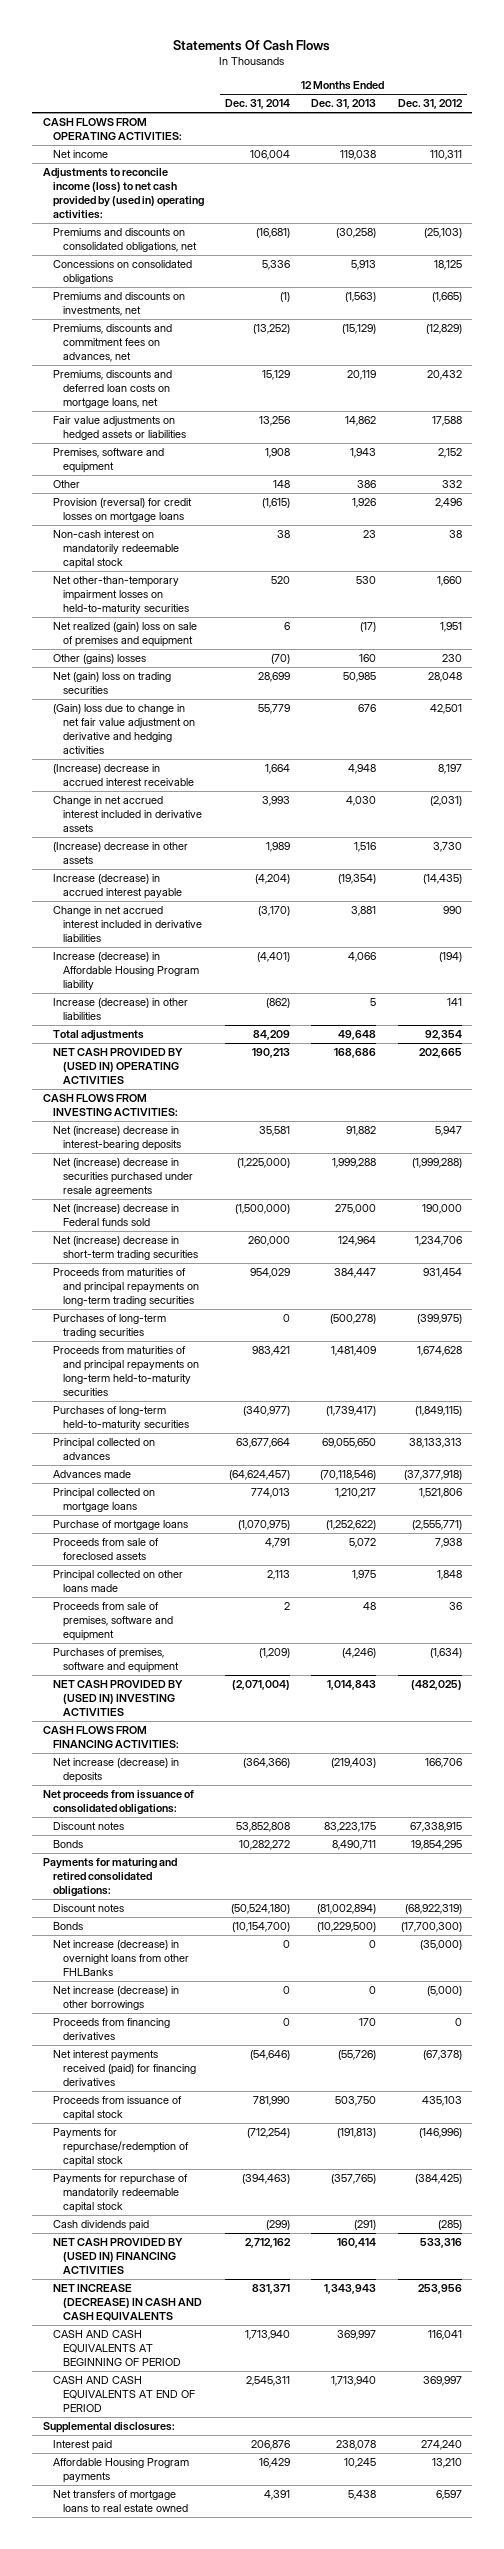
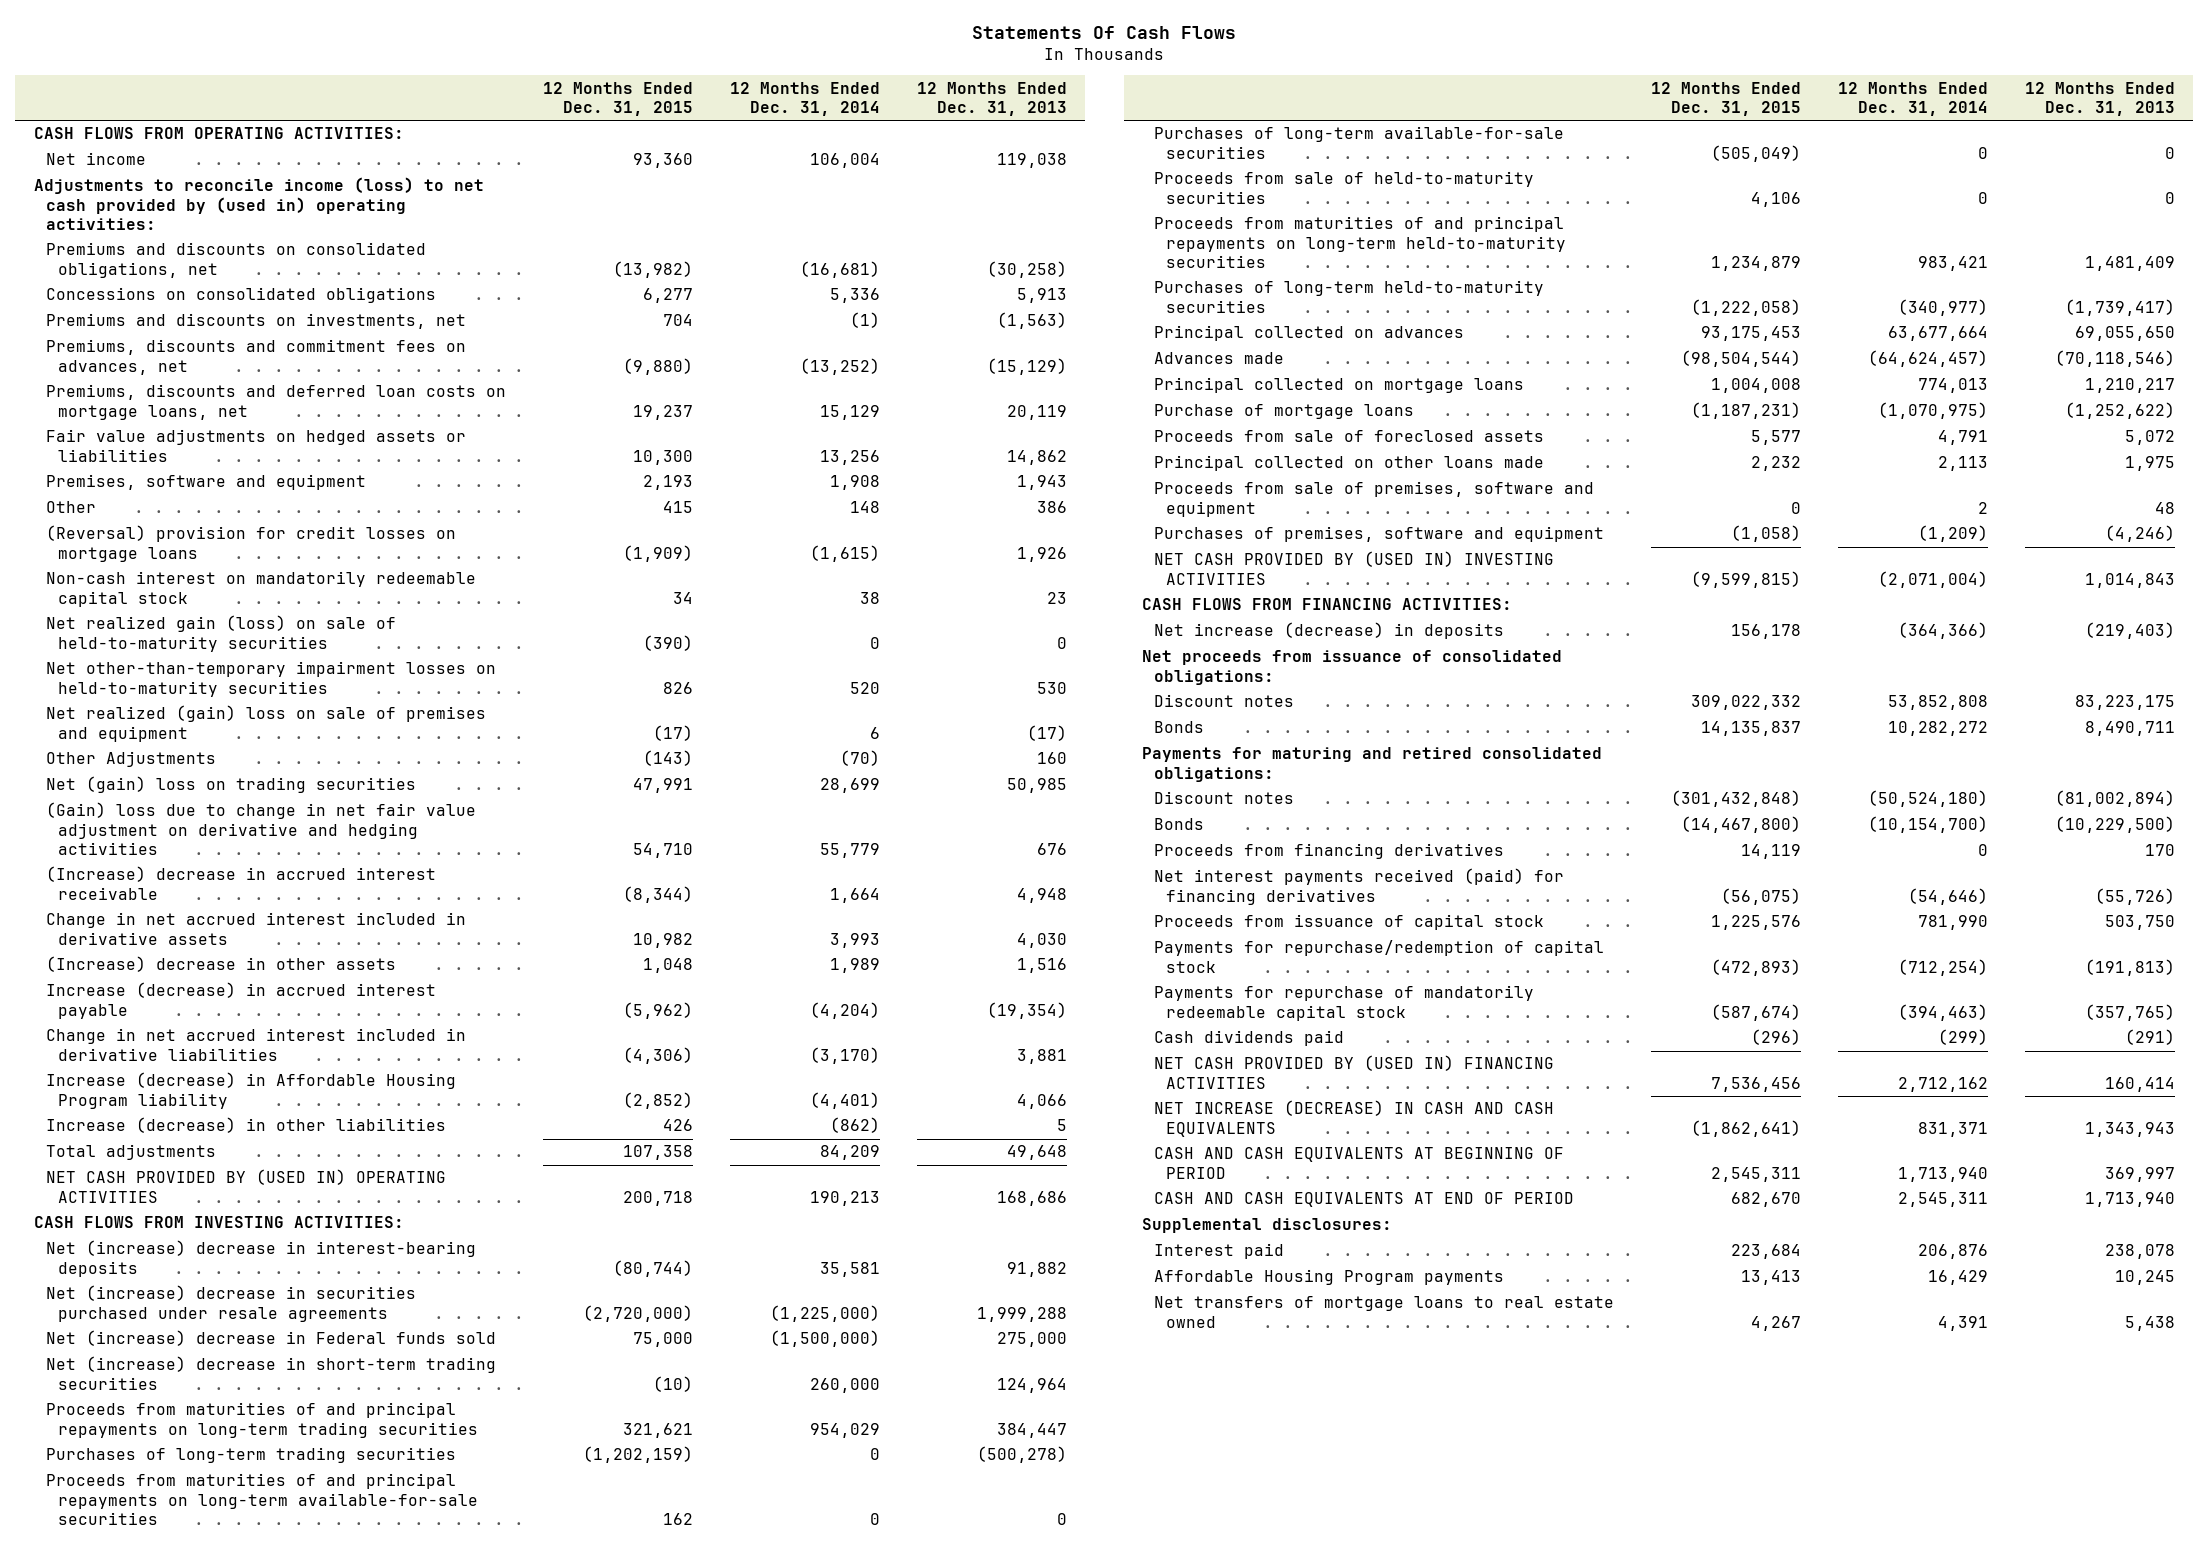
- | 12 Months Ended Dec. 31, 2014 | 12 Months Ended Dec. 31, 2013 | 12 Months Ended Dec. 31, 2012
+ | 12 Months Ended Dec. 31, 2015 | 12 Months Ended Dec. 31, 2014 | 12 Months Ended Dec. 31, 2013
- Provision (reversal) for credit losses on mortgage loans | (1,615) | 1,926 | 2,496
+ (Reversal) provision for credit losses on mortgage loans | (1,909) | (1,615) | 1,926
+ Net realized gain (loss) on sale of held-to-maturity securities | (390) | 0 | 0
- Other (gains) losses | (70) | 160 | 230
+ Other Adjustments | (143) | (70) | 160
+ Proceeds from maturities of and principal repayments on long-term available-for-sale securities | 162 | 0 | 0
+ Purchases of long-term available-for-sale securities | (505,049) | 0 | 0
+ Proceeds from sale of held-to-maturity securities | 4,106 | 0 | 0
- Net increase (decrease) in overnight loans from other FHLBanks | 0 | 0 | (35,000)
- Net increase (decrease) in other borrowings | 0 | 0 | (5,000)

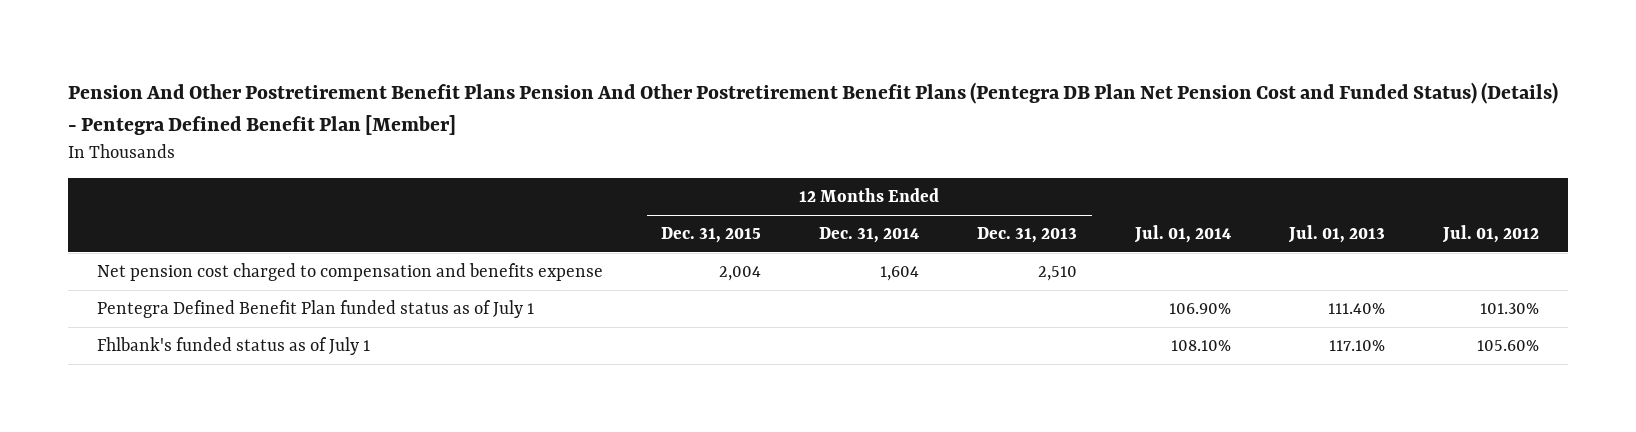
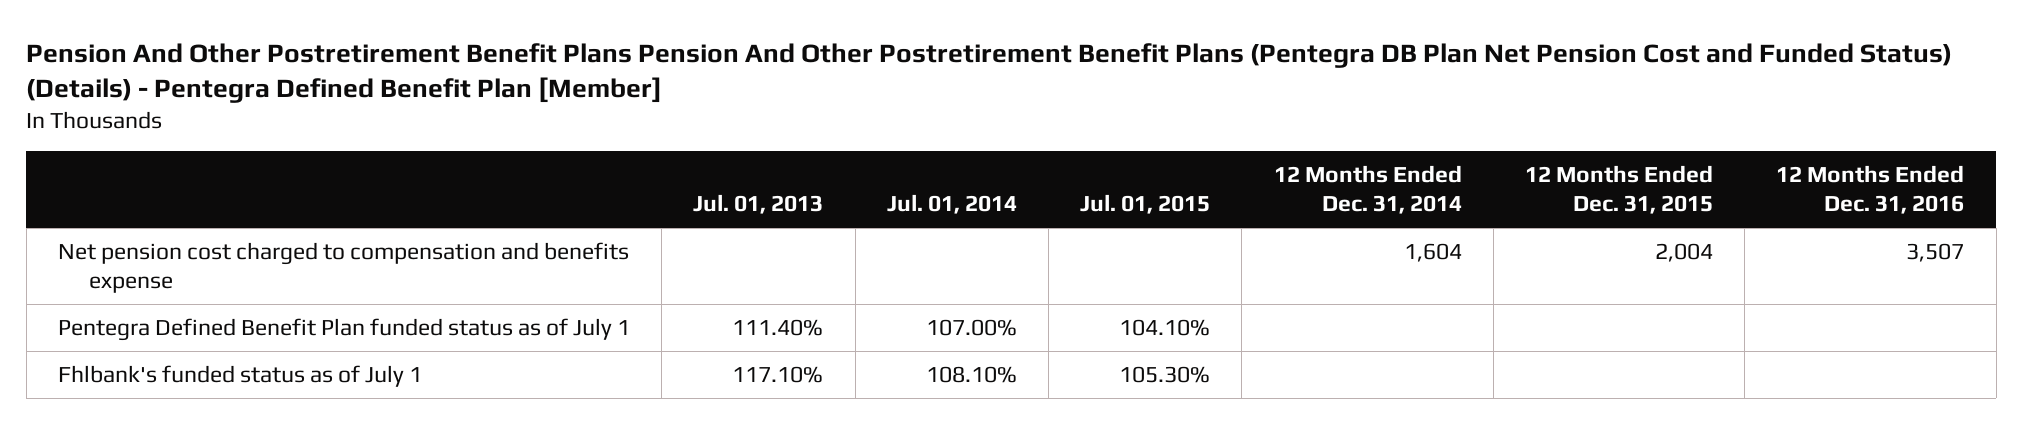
- | 12 Months Ended Dec. 31, 2015 | 12 Months Ended Dec. 31, 2014 | 12 Months Ended Dec. 31, 2013 | Jul. 01, 2014 | Jul. 01, 2013 | Jul. 01, 2012
+ | Jul. 01, 2013 | Jul. 01, 2014 | Jul. 01, 2015 | 12 Months Ended Dec. 31, 2014 | 12 Months Ended Dec. 31, 2015 | 12 Months Ended Dec. 31, 2016
- Pentegra Defined Benefit Plan funded status as of July 1 | | | | 106.90% | 111.40% | 101.30%
+ Pentegra Defined Benefit Plan funded status as of July 1 | 111.40% | 107.00% | 104.10% | | |

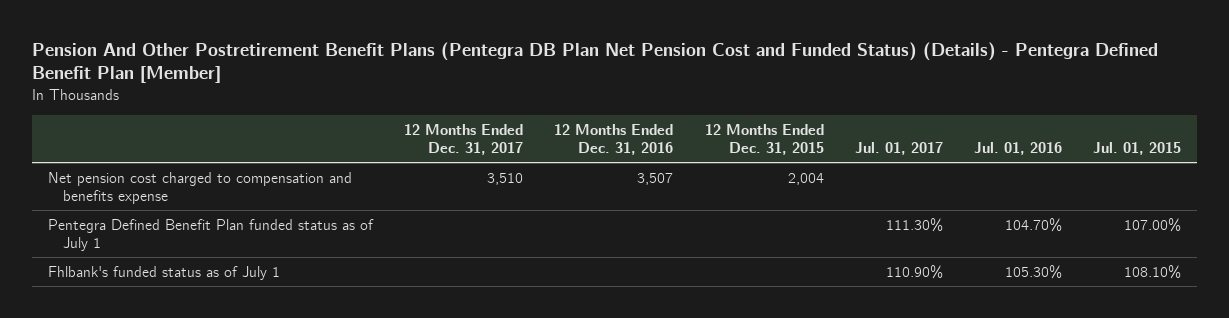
- Pension And Other Postretirement Benefit Plans Pension And Other Postretirement Benefit Plans (Pentegra DB Plan Net Pension Cost and Funded Status) (Details) - Pentegra Defined Benefit Plan [Member]
+ Pension And Other Postretirement Benefit Plans (Pentegra DB Plan Net Pension Cost and Funded Status) (Details) - Pentegra Defined Benefit Plan [Member]
- | Jul. 01, 2013 | Jul. 01, 2014 | Jul. 01, 2015 | 12 Months Ended Dec. 31, 2014 | 12 Months Ended Dec. 31, 2015 | 12 Months Ended Dec. 31, 2016
+ | 12 Months Ended Dec. 31, 2017 | 12 Months Ended Dec. 31, 2016 | 12 Months Ended Dec. 31, 2015 | Jul. 01, 2017 | Jul. 01, 2016 | Jul. 01, 2015
- Pentegra Defined Benefit Plan funded status as of July 1 | 111.40% | 107.00% | 104.10% | | |
- Fhlbank's funded status as of July 1 | 117.10% | 108.10% | 105.30% | | |
+ Pentegra Defined Benefit Plan funded status as of July 1 | | | | 111.30% | 104.70% | 107.00%
+ Fhlbank's funded status as of July 1 | | | | 110.90% | 105.30% | 108.10%

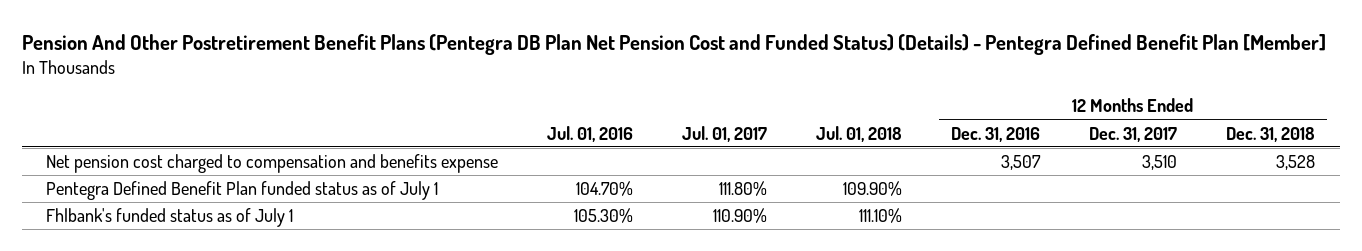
- | 12 Months Ended Dec. 31, 2017 | 12 Months Ended Dec. 31, 2016 | 12 Months Ended Dec. 31, 2015 | Jul. 01, 2017 | Jul. 01, 2016 | Jul. 01, 2015
+ | Jul. 01, 2016 | Jul. 01, 2017 | Jul. 01, 2018 | 12 Months Ended Dec. 31, 2016 | 12 Months Ended Dec. 31, 2017 | 12 Months Ended Dec. 31, 2018
- Pentegra Defined Benefit Plan funded status as of July 1 | | | | 111.30% | 104.70% | 107.00%
+ Pentegra Defined Benefit Plan funded status as of July 1 | 104.70% | 111.80% | 109.90% | | |

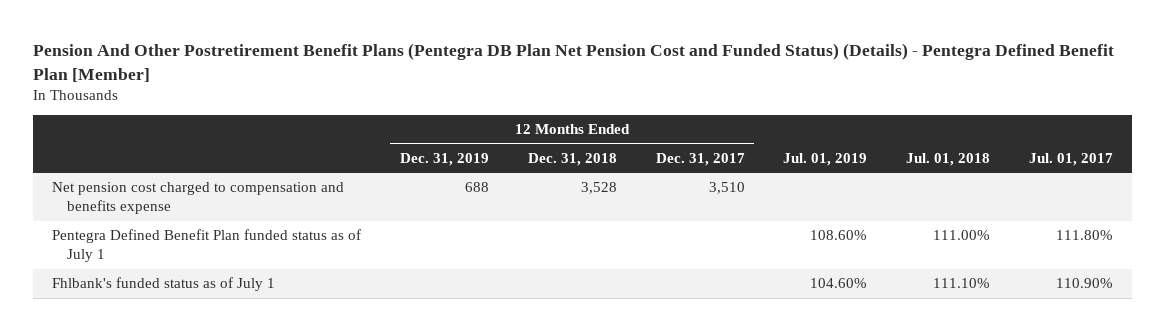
- | Jul. 01, 2016 | Jul. 01, 2017 | Jul. 01, 2018 | 12 Months Ended Dec. 31, 2016 | 12 Months Ended Dec. 31, 2017 | 12 Months Ended Dec. 31, 2018
+ | 12 Months Ended Dec. 31, 2019 | 12 Months Ended Dec. 31, 2018 | 12 Months Ended Dec. 31, 2017 | Jul. 01, 2019 | Jul. 01, 2018 | Jul. 01, 2017
- Pentegra Defined Benefit Plan funded status as of July 1 | 104.70% | 111.80% | 109.90% | | |
+ Pentegra Defined Benefit Plan funded status as of July 1 | | | | 108.60% | 111.00% | 111.80%

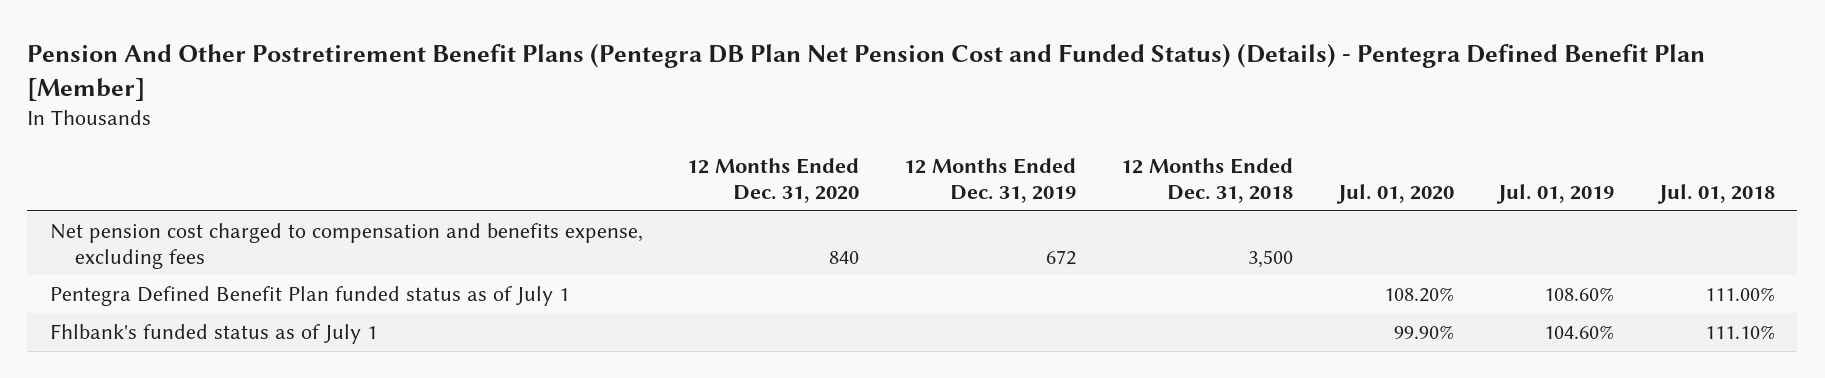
- | 12 Months Ended Dec. 31, 2019 | 12 Months Ended Dec. 31, 2018 | 12 Months Ended Dec. 31, 2017 | Jul. 01, 2019 | Jul. 01, 2018 | Jul. 01, 2017
+ | 12 Months Ended Dec. 31, 2020 | 12 Months Ended Dec. 31, 2019 | 12 Months Ended Dec. 31, 2018 | Jul. 01, 2020 | Jul. 01, 2019 | Jul. 01, 2018
- Net pension cost charged to compensation and benefits expense | 688 | 3,528 | 3,510 | | |
+ Net pension cost charged to compensation and benefits expense, excluding fees | 840 | 672 | 3,500 | | |

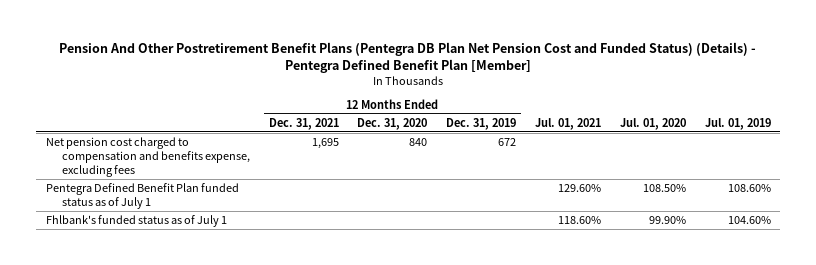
- | 12 Months Ended Dec. 31, 2020 | 12 Months Ended Dec. 31, 2019 | 12 Months Ended Dec. 31, 2018 | Jul. 01, 2020 | Jul. 01, 2019 | Jul. 01, 2018
+ | 12 Months Ended Dec. 31, 2021 | 12 Months Ended Dec. 31, 2020 | 12 Months Ended Dec. 31, 2019 | Jul. 01, 2021 | Jul. 01, 2020 | Jul. 01, 2019
- Pentegra Defined Benefit Plan funded status as of July 1 | | | | 108.20% | 108.60% | 111.00%
+ Pentegra Defined Benefit Plan funded status as of July 1 | | | | 129.60% | 108.50% | 108.60%

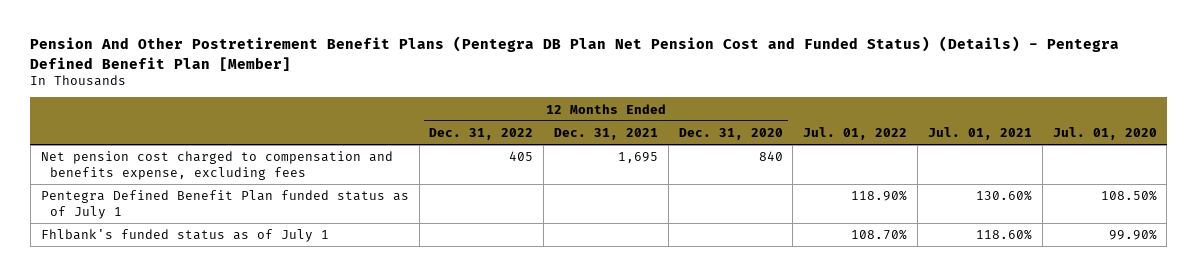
- | 12 Months Ended Dec. 31, 2021 | 12 Months Ended Dec. 31, 2020 | 12 Months Ended Dec. 31, 2019 | Jul. 01, 2021 | Jul. 01, 2020 | Jul. 01, 2019
+ | 12 Months Ended Dec. 31, 2022 | 12 Months Ended Dec. 31, 2021 | 12 Months Ended Dec. 31, 2020 | Jul. 01, 2022 | Jul. 01, 2021 | Jul. 01, 2020
- Pentegra Defined Benefit Plan funded status as of July 1 | | | | 129.60% | 108.50% | 108.60%
+ Pentegra Defined Benefit Plan funded status as of July 1 | | | | 118.90% | 130.60% | 108.50%

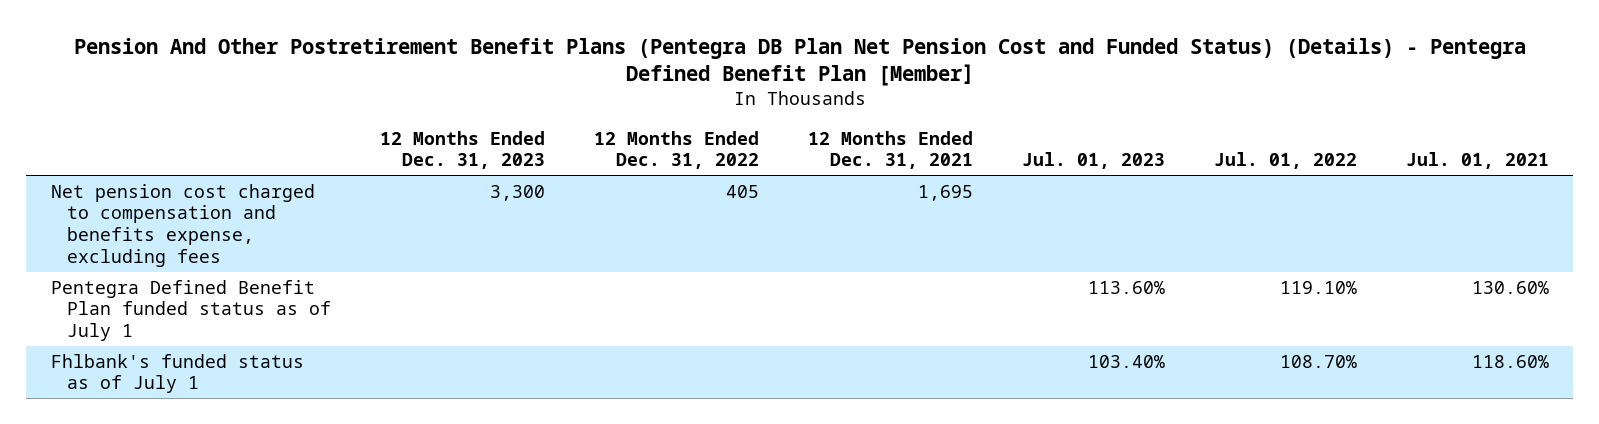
- | 12 Months Ended Dec. 31, 2022 | 12 Months Ended Dec. 31, 2021 | 12 Months Ended Dec. 31, 2020 | Jul. 01, 2022 | Jul. 01, 2021 | Jul. 01, 2020
+ | 12 Months Ended Dec. 31, 2023 | 12 Months Ended Dec. 31, 2022 | 12 Months Ended Dec. 31, 2021 | Jul. 01, 2023 | Jul. 01, 2022 | Jul. 01, 2021
- Pentegra Defined Benefit Plan funded status as of July 1 | | | | 118.90% | 130.60% | 108.50%
+ Pentegra Defined Benefit Plan funded status as of July 1 | | | | 113.60% | 119.10% | 130.60%

